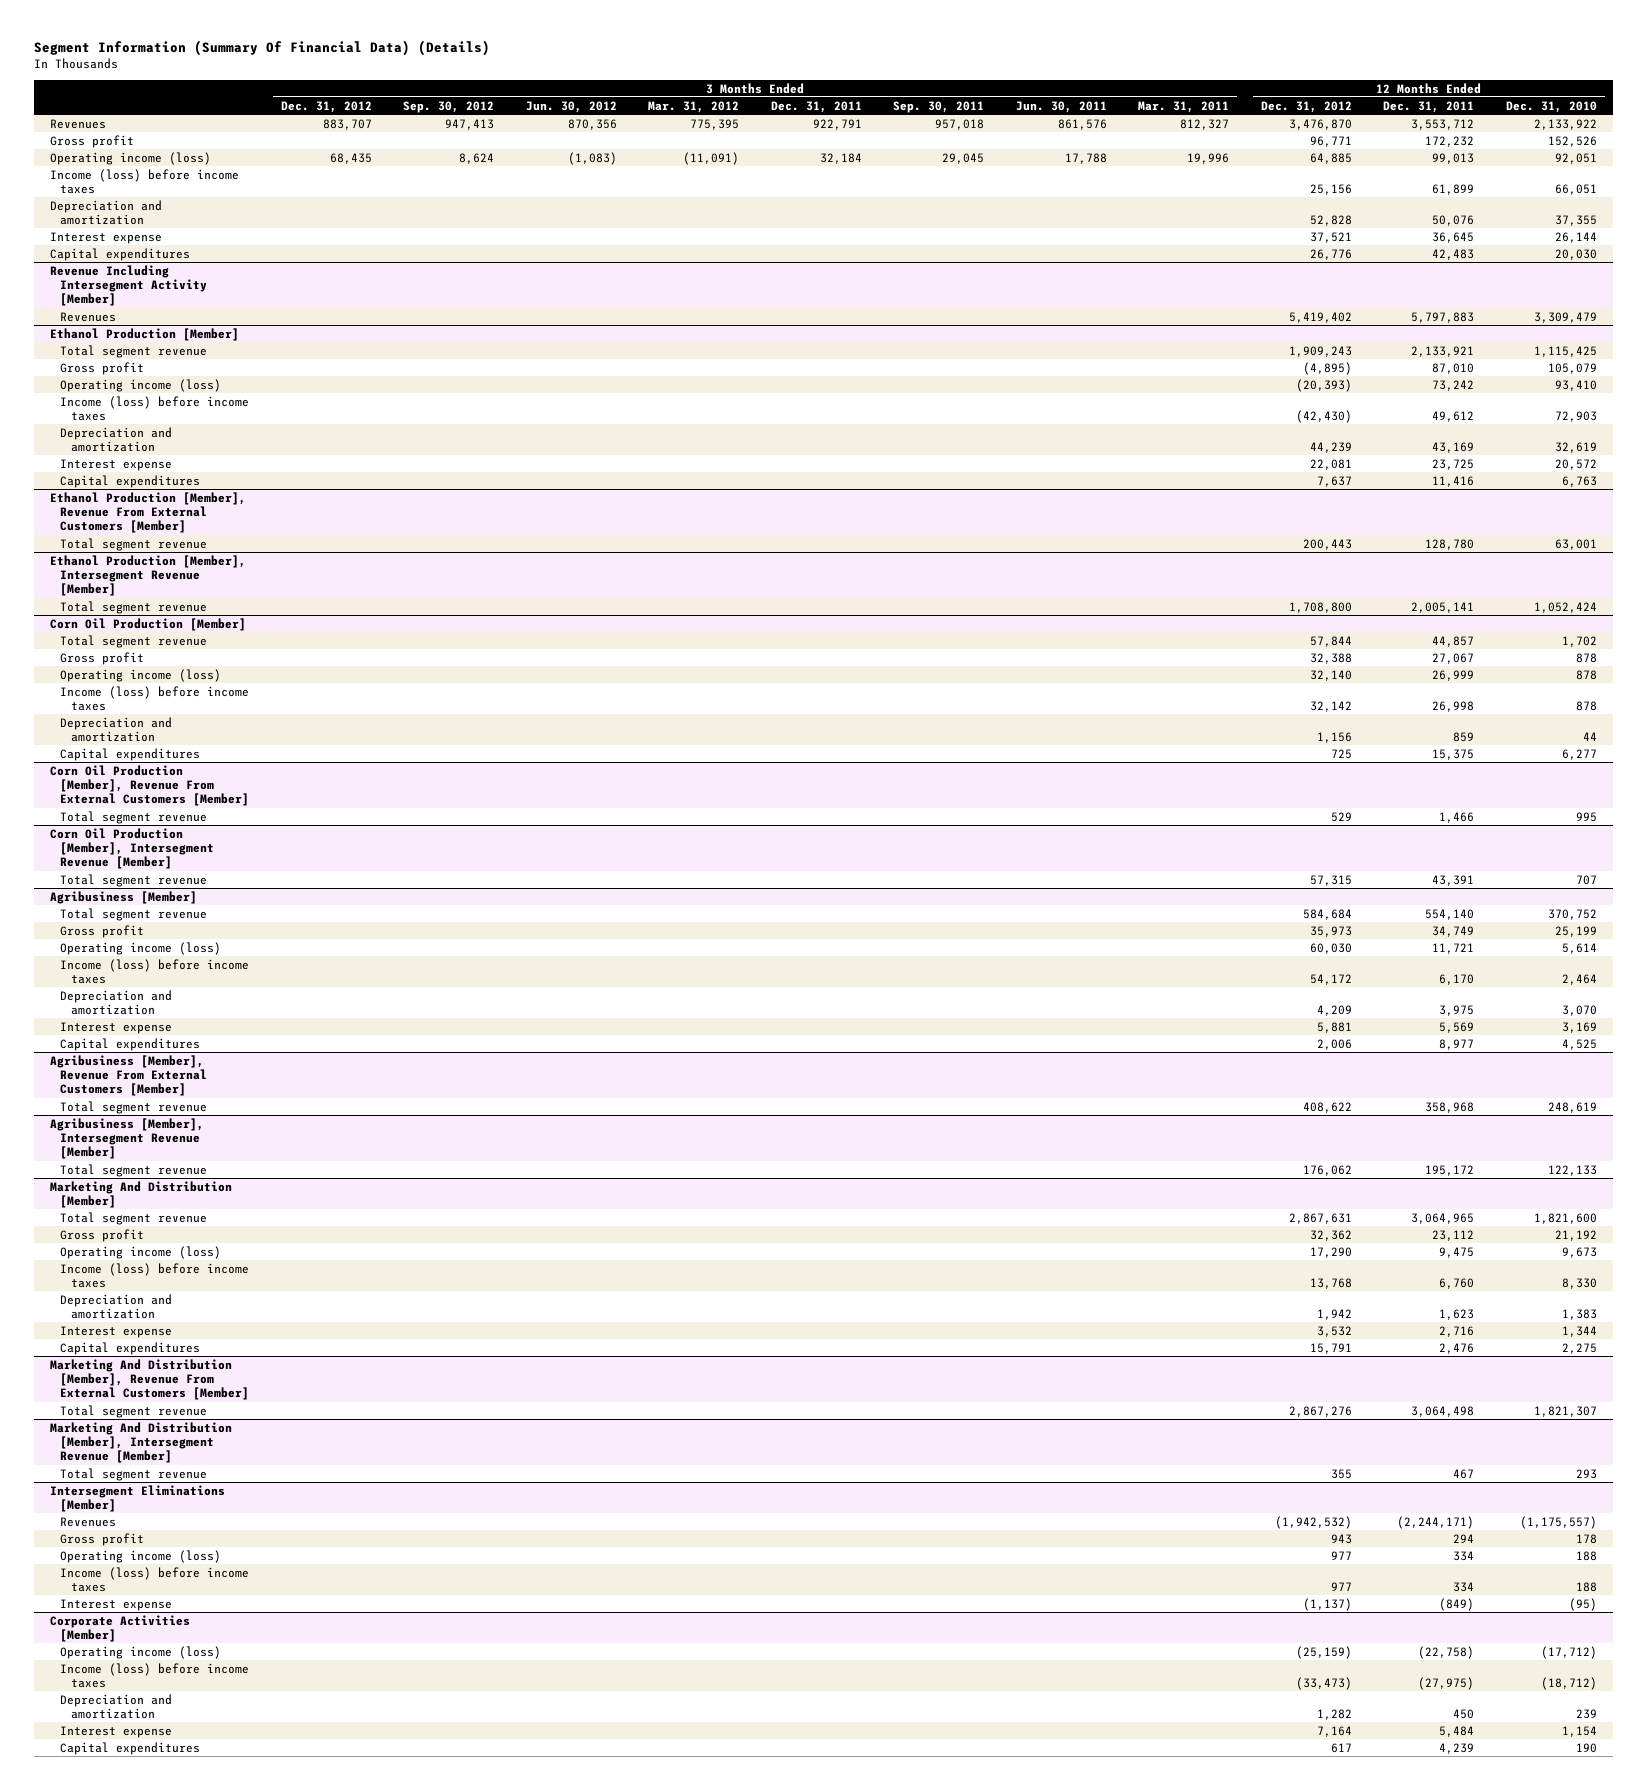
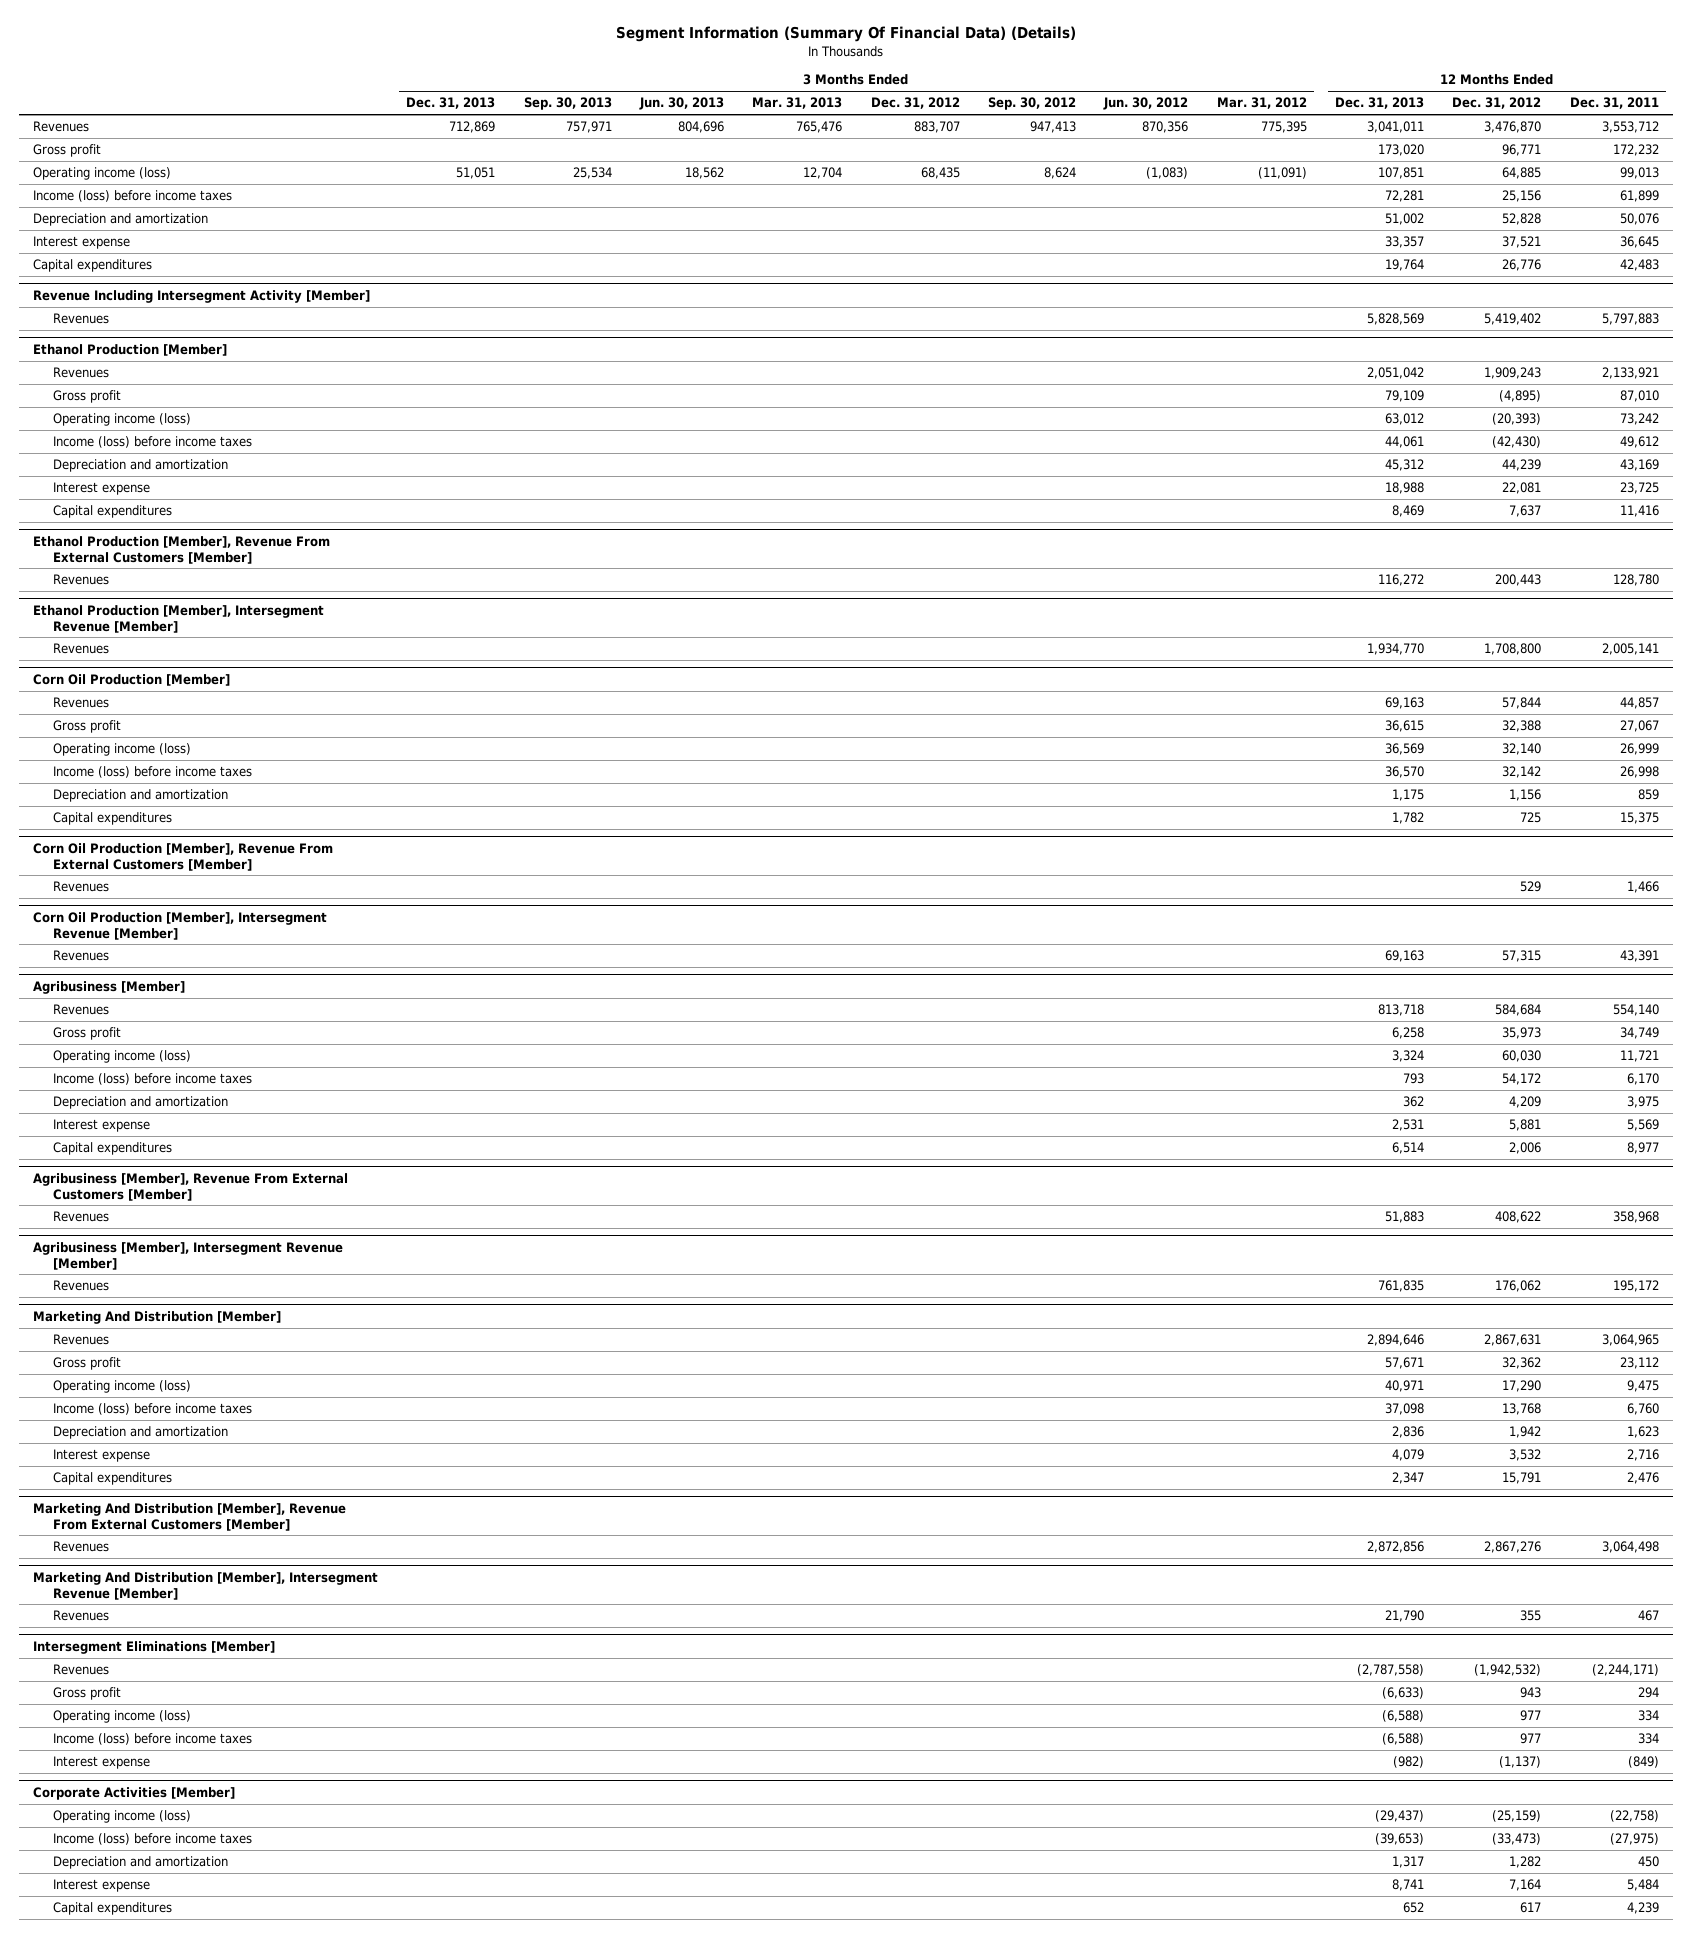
- | 3 Months Ended Dec. 31, 2012 | 3 Months Ended Sep. 30, 2012 | 3 Months Ended Jun. 30, 2012 | 3 Months Ended Mar. 31, 2012 | 3 Months Ended Dec. 31, 2011 | 3 Months Ended Sep. 30, 2011 | 3 Months Ended Jun. 30, 2011 | 3 Months Ended Mar. 31, 2011 | 12 Months Ended Dec. 31, 2012 | 12 Months Ended Dec. 31, 2011 | 12 Months Ended Dec. 31, 2010
+ | 3 Months Ended Dec. 31, 2013 | 3 Months Ended Sep. 30, 2013 | 3 Months Ended Jun. 30, 2013 | 3 Months Ended Mar. 31, 2013 | 3 Months Ended Dec. 31, 2012 | 3 Months Ended Sep. 30, 2012 | 3 Months Ended Jun. 30, 2012 | 3 Months Ended Mar. 31, 2012 | 12 Months Ended Dec. 31, 2013 | 12 Months Ended Dec. 31, 2012 | 12 Months Ended Dec. 31, 2011
@ Ethanol Production [Member]
- Total segment revenue | | | | | | | | | 1,909,243 | 2,133,921 | 1,115,425
+ Revenues | | | | | | | | | 2,051,042 | 1,909,243 | 2,133,921
@ Ethanol Production [Member], Revenue From External Customers [Member]
- Total segment revenue | | | | | | | | | 200,443 | 128,780 | 63,001
+ Revenues | | | | | | | | | 116,272 | 200,443 | 128,780
@ Ethanol Production [Member], Intersegment Revenue [Member]
- Total segment revenue | | | | | | | | | 1,708,800 | 2,005,141 | 1,052,424
+ Revenues | | | | | | | | | 1,934,770 | 1,708,800 | 2,005,141
@ Corn Oil Production [Member]
- Total segment revenue | | | | | | | | | 57,844 | 44,857 | 1,702
+ Revenues | | | | | | | | | 69,163 | 57,844 | 44,857
@ Corn Oil Production [Member], Revenue From External Customers [Member]
- Total segment revenue | | | | | | | | | 529 | 1,466 | 995
+ Revenues | | | | | | | | | | 529 | 1,466
@ Corn Oil Production [Member], Intersegment Revenue [Member]
- Total segment revenue | | | | | | | | | 57,315 | 43,391 | 707
+ Revenues | | | | | | | | | 69,163 | 57,315 | 43,391
@ Agribusiness [Member]
- Total segment revenue | | | | | | | | | 584,684 | 554,140 | 370,752
+ Revenues | | | | | | | | | 813,718 | 584,684 | 554,140
@ Agribusiness [Member], Revenue From External Customers [Member]
- Total segment revenue | | | | | | | | | 408,622 | 358,968 | 248,619
+ Revenues | | | | | | | | | 51,883 | 408,622 | 358,968
@ Agribusiness [Member], Intersegment Revenue [Member]
- Total segment revenue | | | | | | | | | 176,062 | 195,172 | 122,133
+ Revenues | | | | | | | | | 761,835 | 176,062 | 195,172
@ Marketing And Distribution [Member]
- Total segment revenue | | | | | | | | | 2,867,631 | 3,064,965 | 1,821,600
+ Revenues | | | | | | | | | 2,894,646 | 2,867,631 | 3,064,965
@ Marketing And Distribution [Member], Revenue From External Customers [Member]
- Total segment revenue | | | | | | | | | 2,867,276 | 3,064,498 | 1,821,307
+ Revenues | | | | | | | | | 2,872,856 | 2,867,276 | 3,064,498
@ Marketing And Distribution [Member], Intersegment Revenue [Member]
- Total segment revenue | | | | | | | | | 355 | 467 | 293
+ Revenues | | | | | | | | | 21,790 | 355 | 467

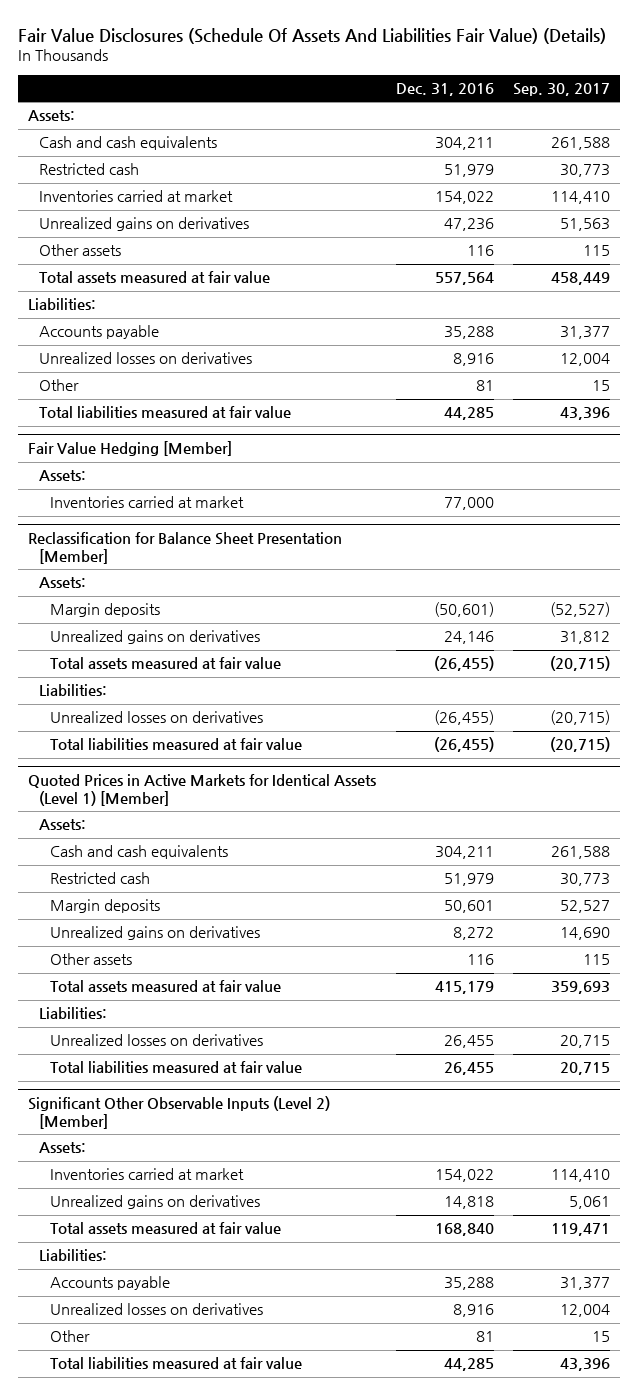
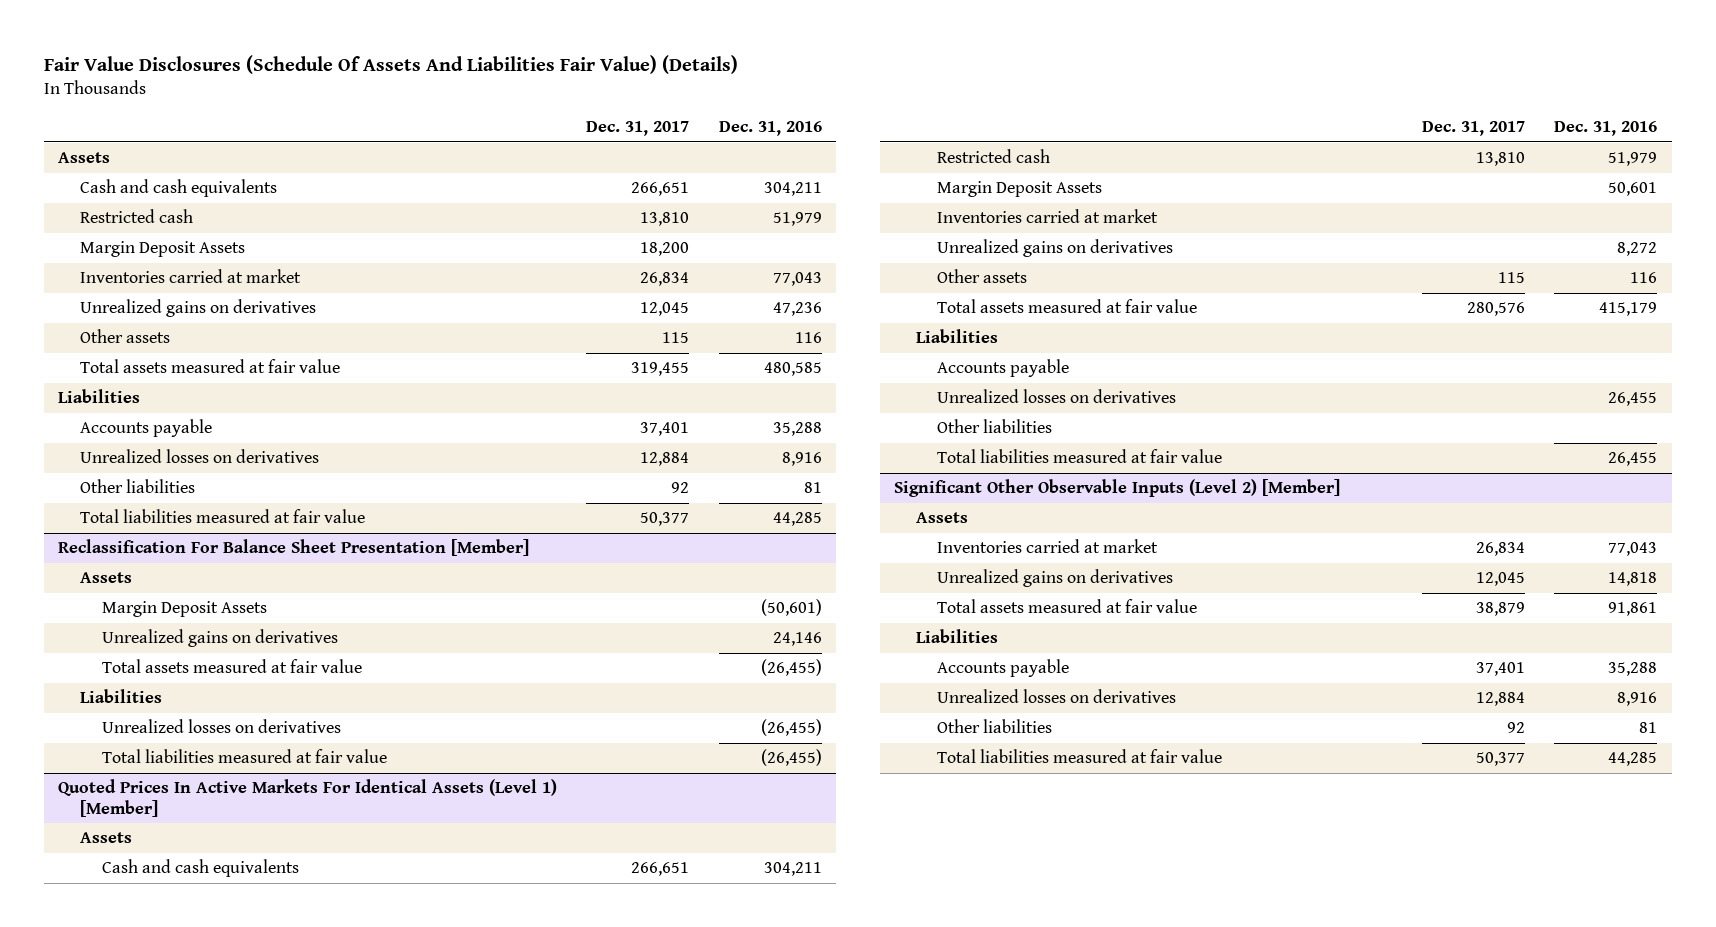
- | Dec. 31, 2016 | Sep. 30, 2017
+ | Dec. 31, 2017 | Dec. 31, 2016
- Assets:
+ Assets
- Inventories carried at market | 154,022 | 114,410
+ Margin Deposit Assets | 18,200 |
+ Inventories carried at market | 26,834 | 77,043
- Total assets measured at fair value | 557,564 | 458,449
- Liabilities:
+ Total assets measured at fair value | 319,455 | 480,585
+ Liabilities
- Other | 81 | 15
+ Other liabilities | 92 | 81
- Fair Value Hedging [Member]
- Assets:
- Inventories carried at market | 77,000 |
- Reclassification for Balance Sheet Presentation [Member]
- Assets:
- Margin deposits | (50,601) | (52,527)
+ Reclassification For Balance Sheet Presentation [Member]
+ Assets
+ Margin Deposit Assets | | (50,601)
- Liabilities:
+ Liabilities
- Quoted Prices in Active Markets for Identical Assets (Level 1) [Member]
- Assets:
+ Quoted Prices In Active Markets For Identical Assets (Level 1) [Member]
+ Assets
- Margin deposits | 50,601 | 52,527
+ Margin Deposit Assets | | 50,601
+ Inventories carried at market
- Liabilities:
+ Liabilities
+ Accounts payable
+ Other liabilities
@ Significant Other Observable Inputs (Level 2) [Member]
- Assets:
- Inventories carried at market | 154,022 | 114,410
+ Assets
+ Inventories carried at market | 26,834 | 77,043
- Total assets measured at fair value | 168,840 | 119,471
- Liabilities:
+ Total assets measured at fair value | 38,879 | 91,861
+ Liabilities
- Other | 81 | 15
+ Other liabilities | 92 | 81

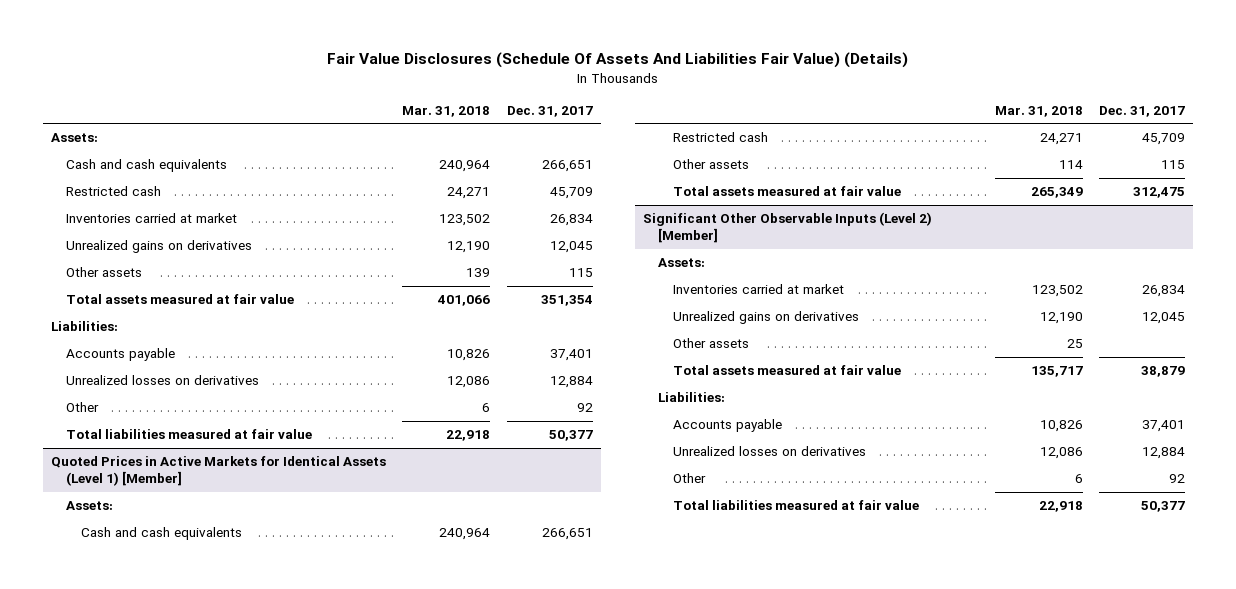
- | Dec. 31, 2017 | Dec. 31, 2016
+ | Mar. 31, 2018 | Dec. 31, 2017
- Assets
+ Assets:
- Restricted cash | 13,810 | 51,979
- Margin Deposit Assets | 18,200 |
+ Restricted cash | 24,271 | 45,709
- Total assets measured at fair value | 319,455 | 480,585
- Liabilities
+ Total assets measured at fair value | 401,066 | 351,354
+ Liabilities:
- Other liabilities | 92 | 81
+ Other | 6 | 92
- Reclassification For Balance Sheet Presentation [Member]
- Assets
- Margin Deposit Assets | | (50,601)
- Unrealized gains on derivatives | | 24,146
- Total assets measured at fair value | | (26,455)
- Liabilities
- Unrealized losses on derivatives | | (26,455)
- Total liabilities measured at fair value | | (26,455)
- Quoted Prices In Active Markets For Identical Assets (Level 1) [Member]
- Assets
+ Quoted Prices in Active Markets for Identical Assets (Level 1) [Member]
+ Assets:
- Restricted cash | 13,810 | 51,979
- Margin Deposit Assets | | 50,601
- Inventories carried at market
- Unrealized gains on derivatives | | 8,272
+ Restricted cash | 24,271 | 45,709
- Total assets measured at fair value | 280,576 | 415,179
- Liabilities
- Accounts payable
- Unrealized losses on derivatives | | 26,455
- Other liabilities
- Total liabilities measured at fair value | | 26,455
+ Total assets measured at fair value | 265,349 | 312,475
@ Significant Other Observable Inputs (Level 2) [Member]
- Assets
+ Assets:
+ Other assets | 25 |
- Liabilities
+ Liabilities:
- Other liabilities | 92 | 81
+ Other | 6 | 92

